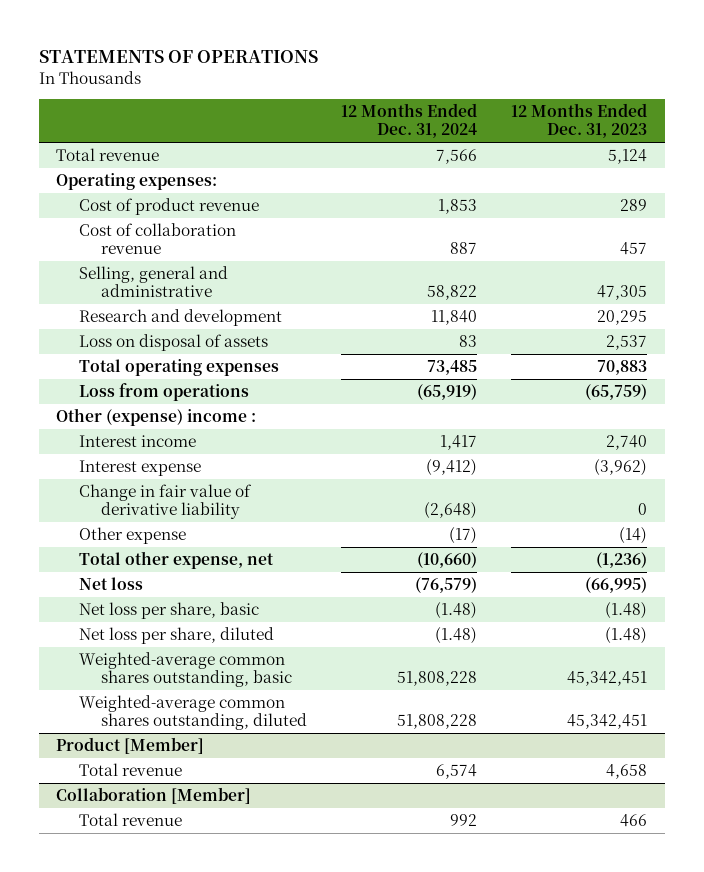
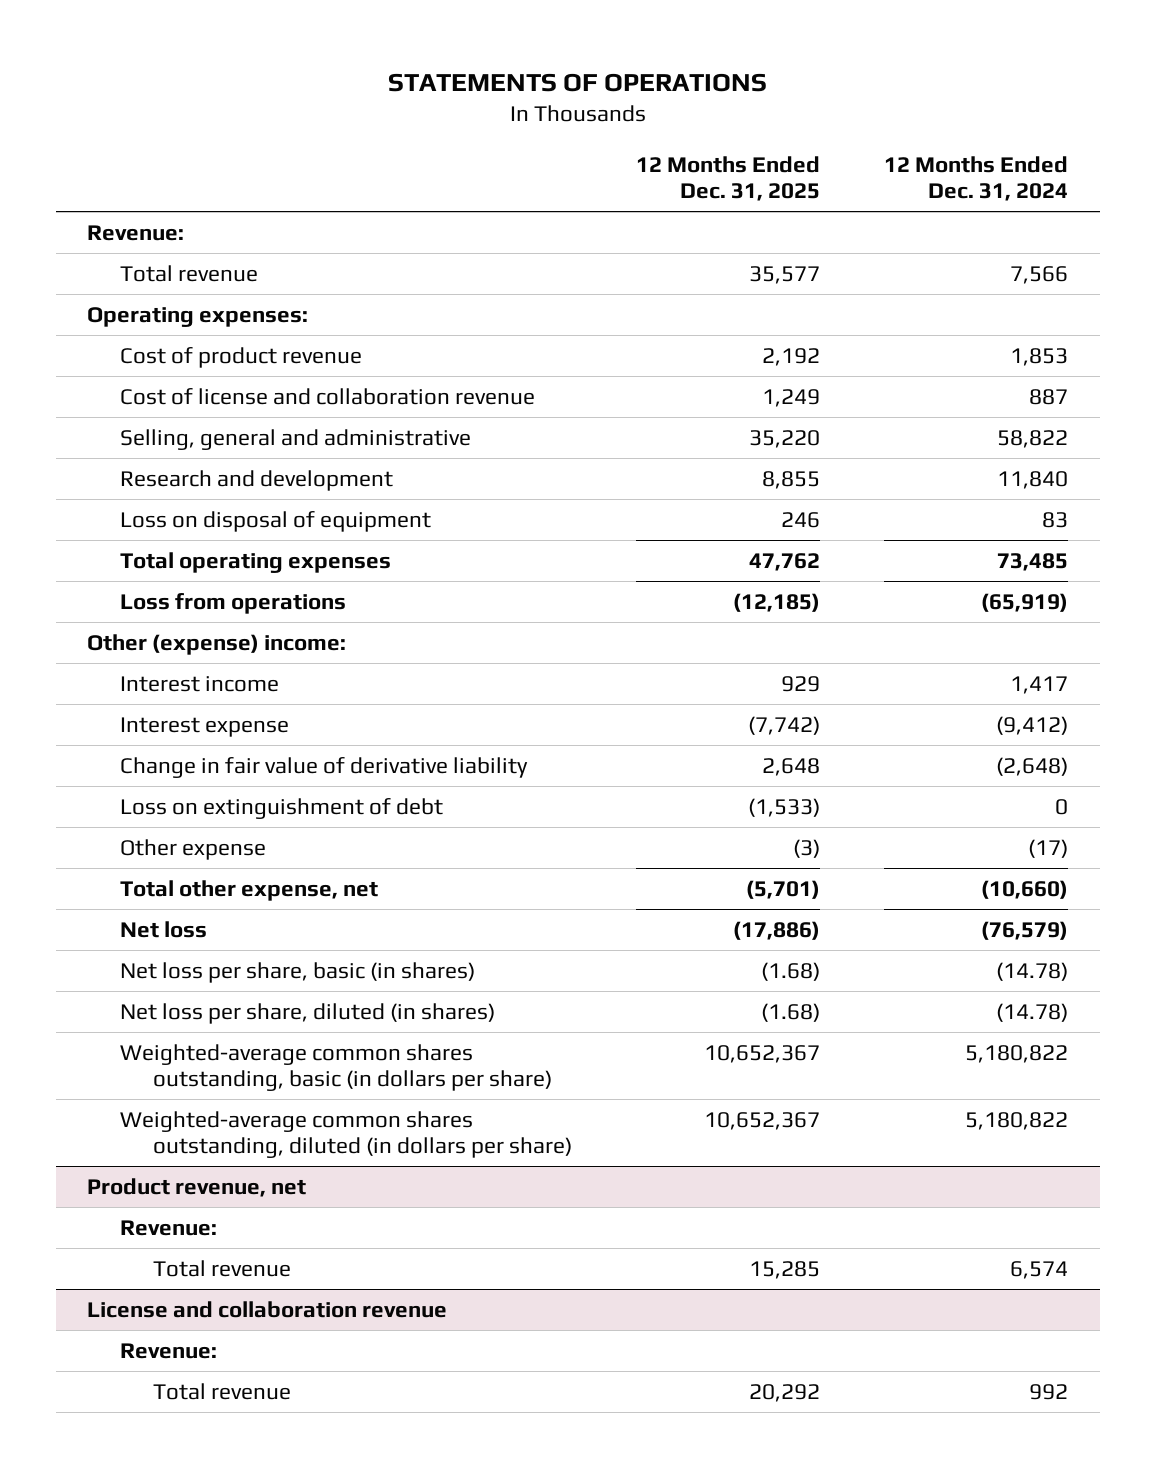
- | 12 Months Ended Dec. 31, 2024 | 12 Months Ended Dec. 31, 2023
+ | 12 Months Ended Dec. 31, 2025 | 12 Months Ended Dec. 31, 2024
+ Revenue:
- Cost of collaboration revenue | 887 | 457
+ Cost of license and collaboration revenue | 1,249 | 887
- Loss on disposal of assets | 83 | 2,537
+ Loss on disposal of equipment | 246 | 83
- Other (expense) income :
+ Other (expense) income:
+ Loss on extinguishment of debt | (1,533) | 0
- Net loss per share, basic | (1.48) | (1.48)
- Net loss per share, diluted | (1.48) | (1.48)
- Weighted-average common shares outstanding, basic | 51,808,228 | 45,342,451
- Weighted-average common shares outstanding, diluted | 51,808,228 | 45,342,451
- Product [Member]
+ Net loss per share, basic (in shares) | (1.68) | (14.78)
+ Net loss per share, diluted (in shares) | (1.68) | (14.78)
+ Weighted-average common shares outstanding, basic (in dollars per share) | 10,652,367 | 5,180,822
+ Weighted-average common shares outstanding, diluted (in dollars per share) | 10,652,367 | 5,180,822
+ Product revenue, net
+ Revenue:
- Collaboration [Member]
+ License and collaboration revenue
+ Revenue:

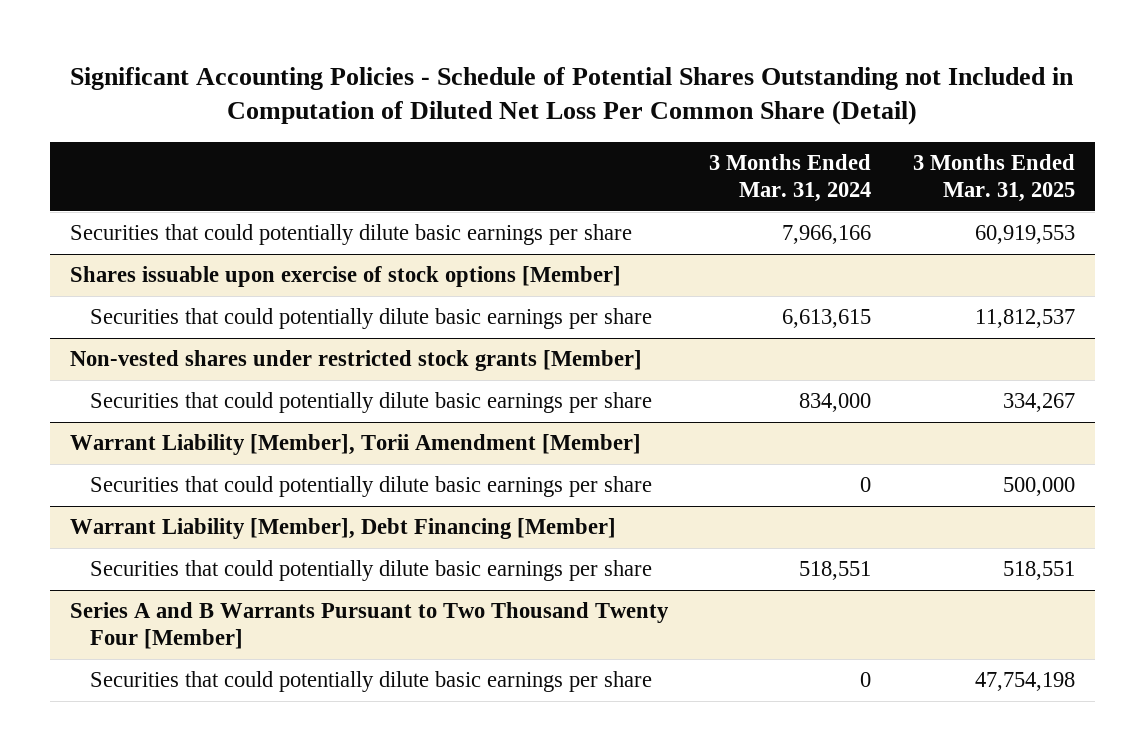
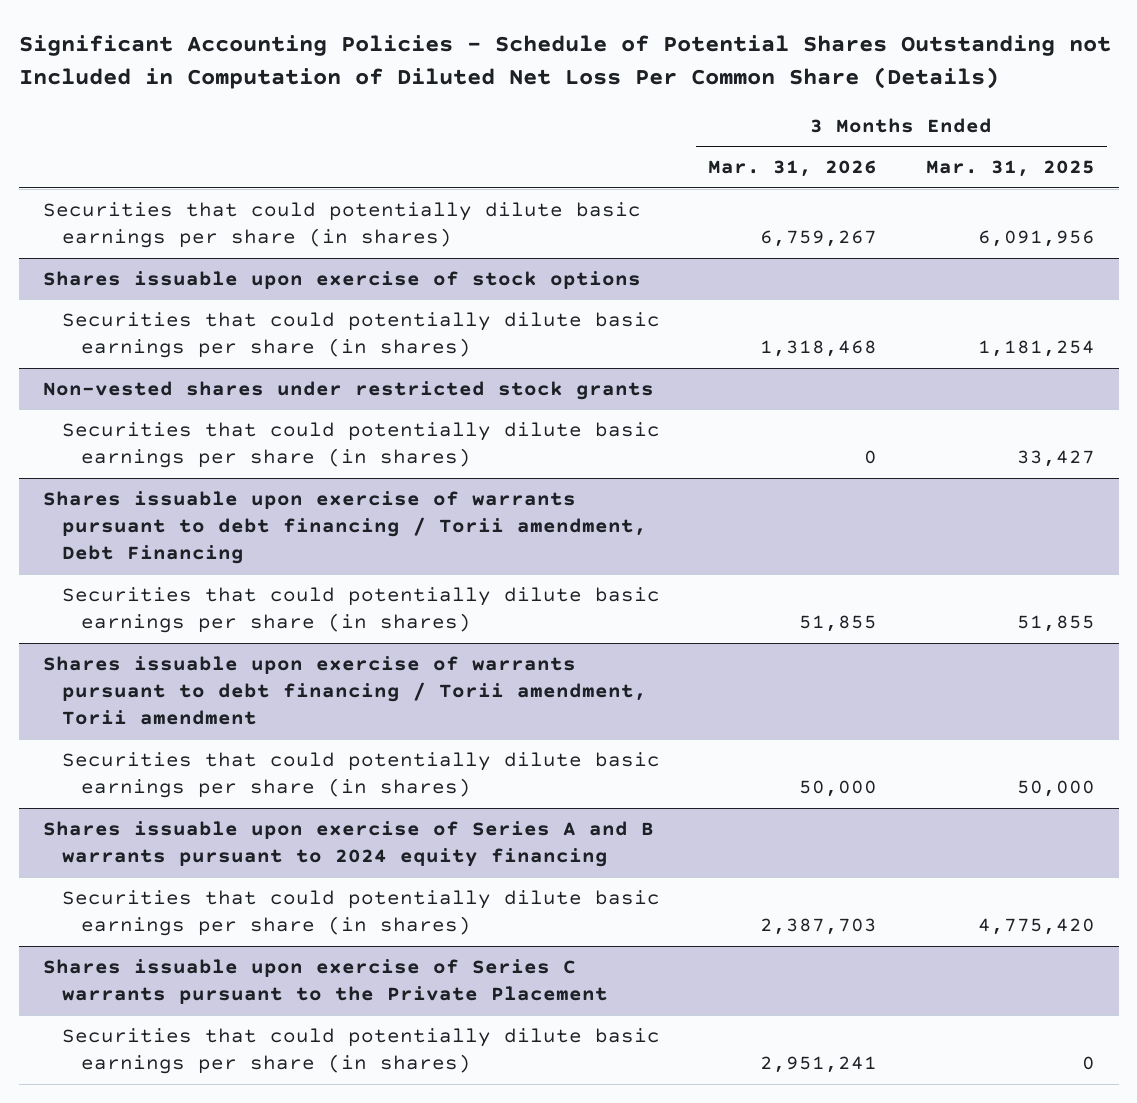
- Significant Accounting Policies - Schedule of Potential Shares Outstanding not Included in Computation of Diluted Net Loss Per Common Share (Detail)
+ Significant Accounting Policies - Schedule of Potential Shares Outstanding not Included in Computation of Diluted Net Loss Per Common Share (Details)
- | 3 Months Ended Mar. 31, 2024 | 3 Months Ended Mar. 31, 2025
+ | 3 Months Ended Mar. 31, 2026 | 3 Months Ended Mar. 31, 2025
- Securities that could potentially dilute basic earnings per share | 7,966,166 | 60,919,553
- Shares issuable upon exercise of stock options [Member]
- Securities that could potentially dilute basic earnings per share | 6,613,615 | 11,812,537
- Non-vested shares under restricted stock grants [Member]
- Securities that could potentially dilute basic earnings per share | 834,000 | 334,267
- Warrant Liability [Member], Torii Amendment [Member]
- Securities that could potentially dilute basic earnings per share | 0 | 500,000
- Warrant Liability [Member], Debt Financing [Member]
- Securities that could potentially dilute basic earnings per share | 518,551 | 518,551
- Series A and B Warrants Pursuant to Two Thousand Twenty Four [Member]
- Securities that could potentially dilute basic earnings per share | 0 | 47,754,198
+ Securities that could potentially dilute basic earnings per share (in shares) | 6,759,267 | 6,091,956
+ Shares issuable upon exercise of stock options
+ Securities that could potentially dilute basic earnings per share (in shares) | 1,318,468 | 1,181,254
+ Non-vested shares under restricted stock grants
+ Securities that could potentially dilute basic earnings per share (in shares) | 0 | 33,427
+ Shares issuable upon exercise of warrants pursuant to debt financing / Torii amendment, Debt Financing
+ Securities that could potentially dilute basic earnings per share (in shares) | 51,855 | 51,855
+ Shares issuable upon exercise of warrants pursuant to debt financing / Torii amendment, Torii amendment
+ Securities that could potentially dilute basic earnings per share (in shares) | 50,000 | 50,000
+ Shares issuable upon exercise of Series A and B warrants pursuant to 2024 equity financing
+ Securities that could potentially dilute basic earnings per share (in shares) | 2,387,703 | 4,775,420
+ Shares issuable upon exercise of Series C warrants pursuant to the Private Placement
+ Securities that could potentially dilute basic earnings per share (in shares) | 2,951,241 | 0

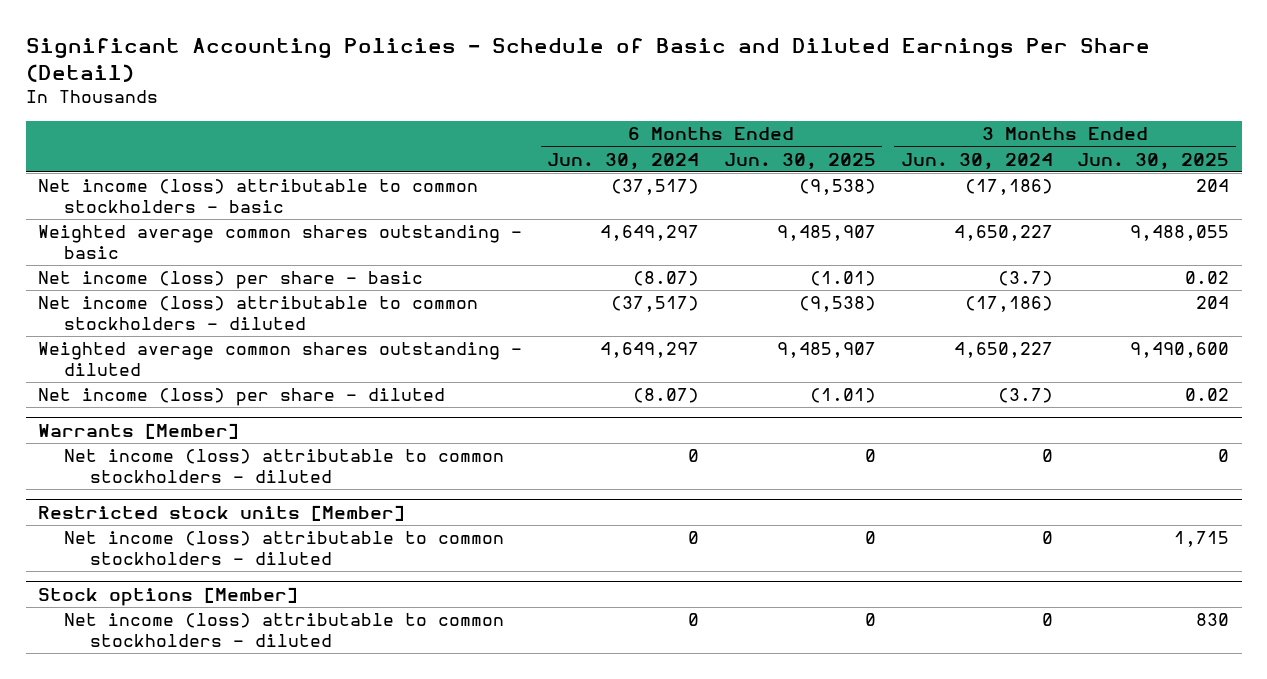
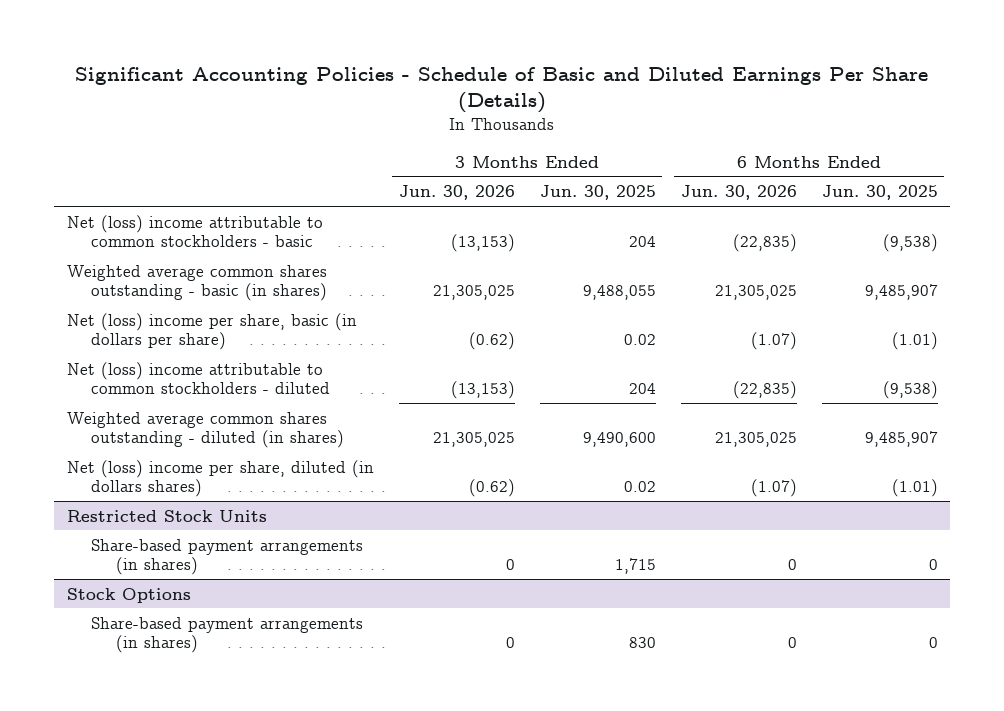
- Significant Accounting Policies - Schedule of Basic and Diluted Earnings Per Share (Detail)
+ Significant Accounting Policies - Schedule of Basic and Diluted Earnings Per Share (Details)
- | 6 Months Ended Jun. 30, 2024 | 6 Months Ended Jun. 30, 2025 | 3 Months Ended Jun. 30, 2024 | 3 Months Ended Jun. 30, 2025
+ | 3 Months Ended Jun. 30, 2026 | 3 Months Ended Jun. 30, 2025 | 6 Months Ended Jun. 30, 2026 | 6 Months Ended Jun. 30, 2025
- Net income (loss) attributable to common stockholders - basic | (37,517) | (9,538) | (17,186) | 204
- Weighted average common shares outstanding - basic | 4,649,297 | 9,485,907 | 4,650,227 | 9,488,055
- Net income (loss) per share - basic | (8.07) | (1.01) | (3.7) | 0.02
- Net income (loss) attributable to common stockholders - diluted | (37,517) | (9,538) | (17,186) | 204
- Weighted average common shares outstanding - diluted | 4,649,297 | 9,485,907 | 4,650,227 | 9,490,600
- Net income (loss) per share - diluted | (8.07) | (1.01) | (3.7) | 0.02
- Warrants [Member]
- Net income (loss) attributable to common stockholders - diluted | 0 | 0 | 0 | 0
- Restricted stock units [Member]
- Net income (loss) attributable to common stockholders - diluted | 0 | 0 | 0 | 1,715
- Stock options [Member]
- Net income (loss) attributable to common stockholders - diluted | 0 | 0 | 0 | 830
+ Net (loss) income attributable to common stockholders - basic | (13,153) | 204 | (22,835) | (9,538)
+ Weighted average common shares outstanding - basic (in shares) | 21,305,025 | 9,488,055 | 21,305,025 | 9,485,907
+ Net (loss) income per share, basic (in dollars per share) | (0.62) | 0.02 | (1.07) | (1.01)
+ Net (loss) income attributable to common stockholders - diluted | (13,153) | 204 | (22,835) | (9,538)
+ Weighted average common shares outstanding - diluted (in shares) | 21,305,025 | 9,490,600 | 21,305,025 | 9,485,907
+ Net (loss) income per share, diluted (in dollars shares) | (0.62) | 0.02 | (1.07) | (1.01)
+ Restricted Stock Units
+ Share-based payment arrangements (in shares) | 0 | 1,715 | 0 | 0
+ Stock Options
+ Share-based payment arrangements (in shares) | 0 | 830 | 0 | 0

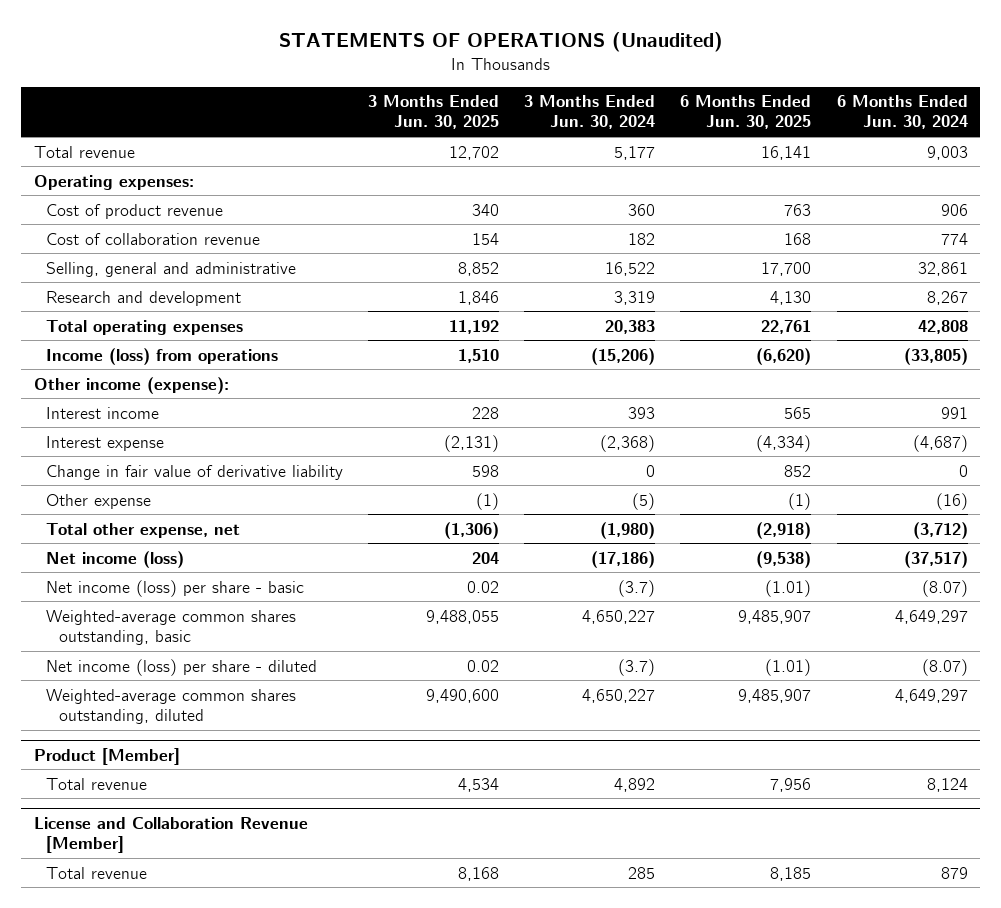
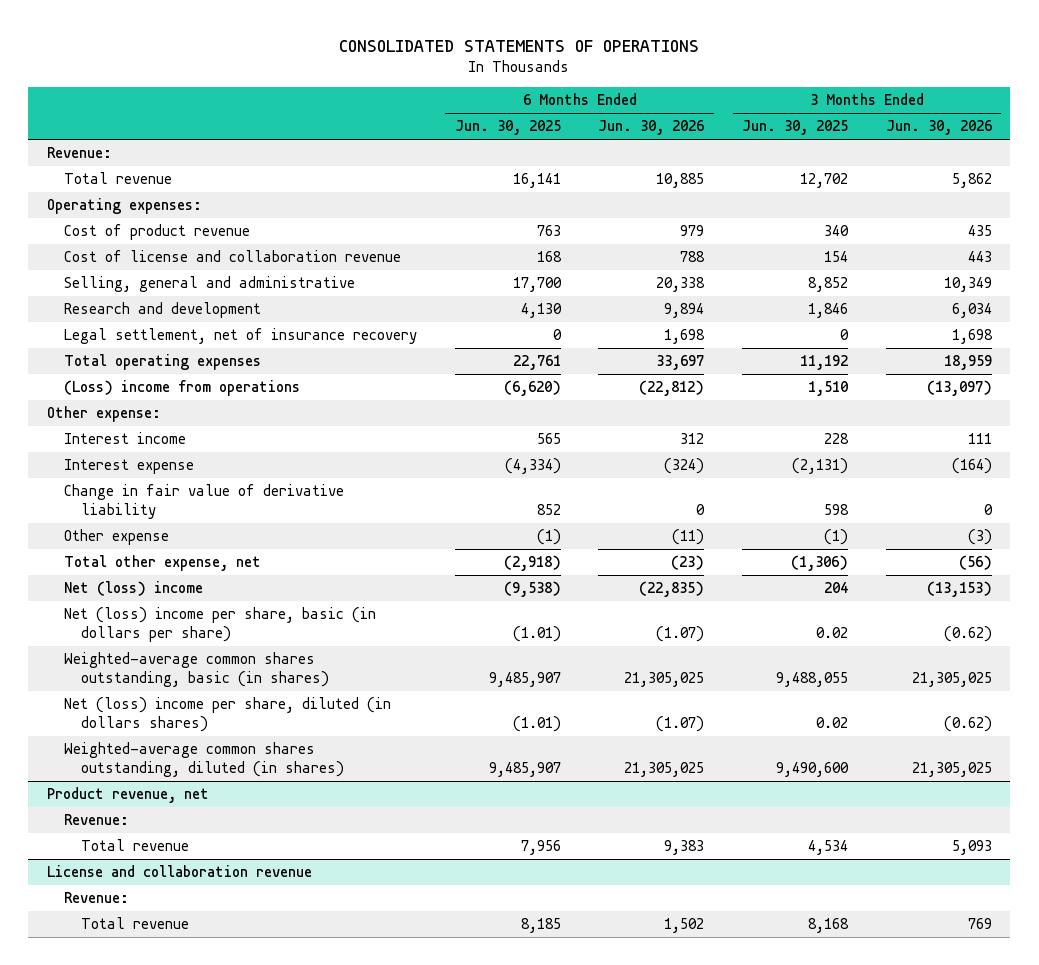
- STATEMENTS OF OPERATIONS (Unaudited)
+ CONSOLIDATED STATEMENTS OF OPERATIONS
- | 3 Months Ended Jun. 30, 2025 | 3 Months Ended Jun. 30, 2024 | 6 Months Ended Jun. 30, 2025 | 6 Months Ended Jun. 30, 2024
+ | 6 Months Ended Jun. 30, 2025 | 6 Months Ended Jun. 30, 2026 | 3 Months Ended Jun. 30, 2025 | 3 Months Ended Jun. 30, 2026
+ Revenue:
- Cost of collaboration revenue | 154 | 182 | 168 | 774
+ Cost of license and collaboration revenue | 168 | 788 | 154 | 443
+ Legal settlement, net of insurance recovery | 0 | 1,698 | 0 | 1,698
- Income (loss) from operations | 1,510 | (15,206) | (6,620) | (33,805)
- Other income (expense):
+ (Loss) income from operations | (6,620) | (22,812) | 1,510 | (13,097)
+ Other expense:
- Net income (loss) | 204 | (17,186) | (9,538) | (37,517)
- Net income (loss) per share - basic | 0.02 | (3.7) | (1.01) | (8.07)
- Weighted-average common shares outstanding, basic | 9,488,055 | 4,650,227 | 9,485,907 | 4,649,297
- Net income (loss) per share - diluted | 0.02 | (3.7) | (1.01) | (8.07)
- Weighted-average common shares outstanding, diluted | 9,490,600 | 4,650,227 | 9,485,907 | 4,649,297
- Product [Member]
+ Net (loss) income | (9,538) | (22,835) | 204 | (13,153)
+ Net (loss) income per share, basic (in dollars per share) | (1.01) | (1.07) | 0.02 | (0.62)
+ Weighted-average common shares outstanding, basic (in shares) | 9,485,907 | 21,305,025 | 9,488,055 | 21,305,025
+ Net (loss) income per share, diluted (in dollars shares) | (1.01) | (1.07) | 0.02 | (0.62)
+ Weighted-average common shares outstanding, diluted (in shares) | 9,485,907 | 21,305,025 | 9,490,600 | 21,305,025
+ Product revenue, net
+ Revenue:
- License and Collaboration Revenue [Member]
+ License and collaboration revenue
+ Revenue:

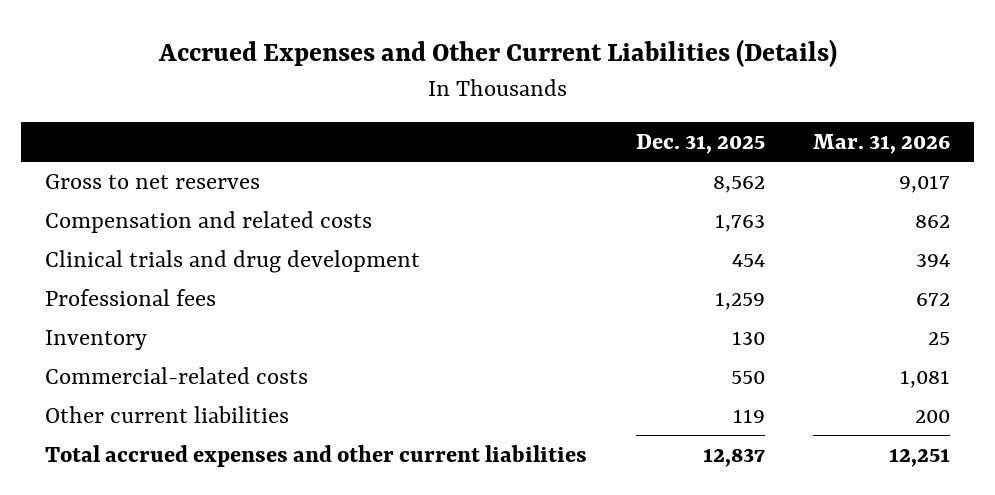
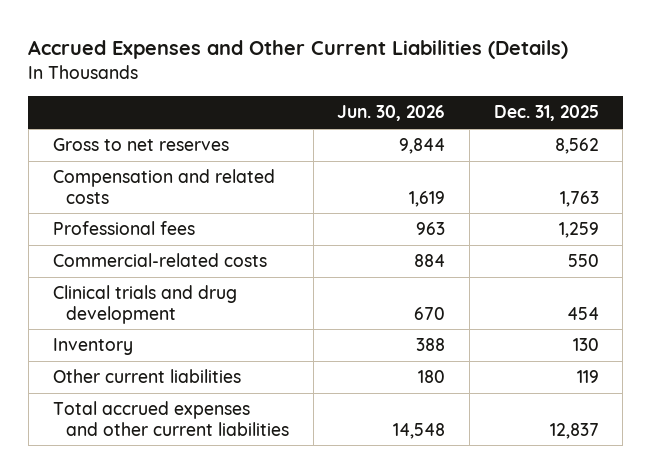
- | Dec. 31, 2025 | Mar. 31, 2026
+ | Jun. 30, 2026 | Dec. 31, 2025
moved down: Clinical trials and drug development | 670 | 454
moved down: Inventory | 388 | 130

